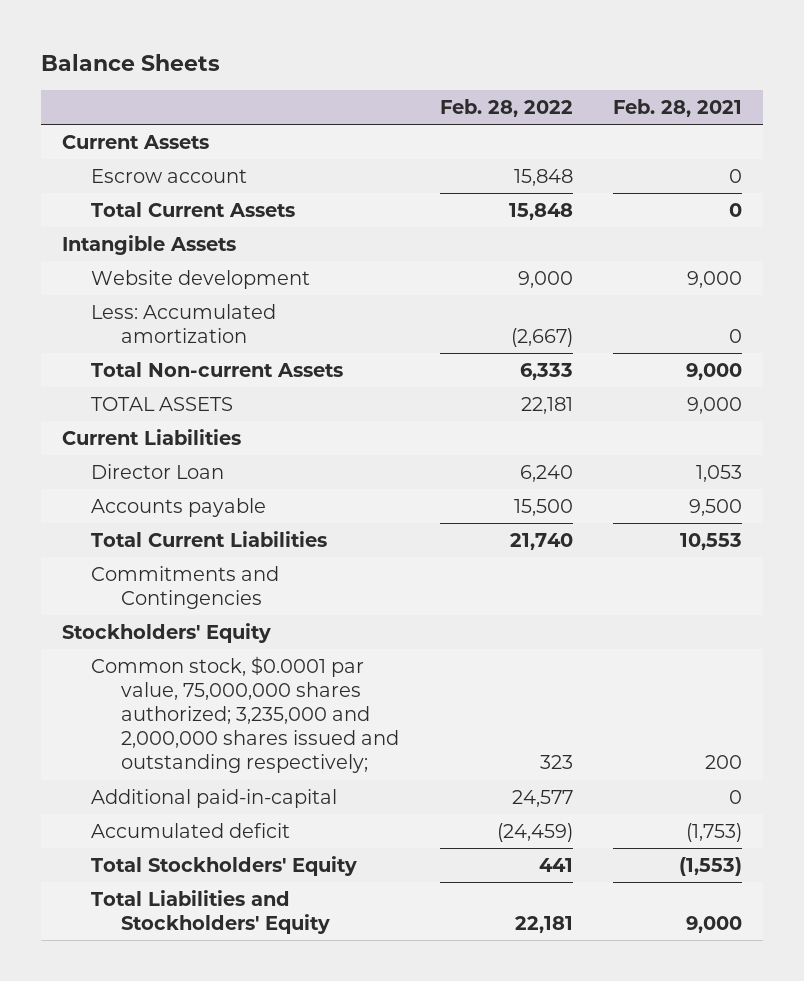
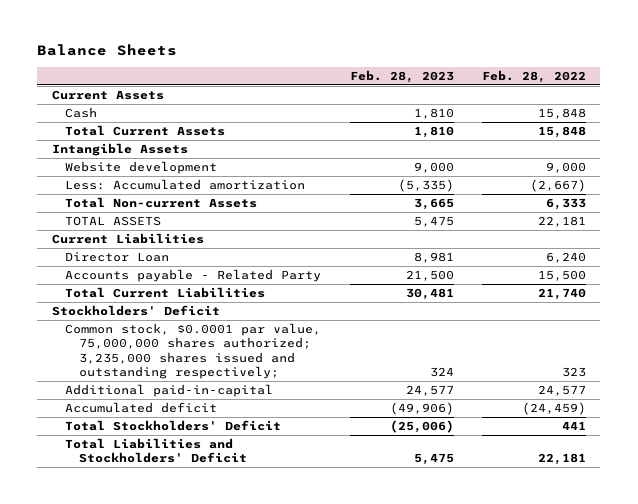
- | Feb. 28, 2022 | Feb. 28, 2021
+ | Feb. 28, 2023 | Feb. 28, 2022
- Escrow account | 15,848 | 0
+ Cash | 1,810 | 15,848
- Accounts payable | 15,500 | 9,500
+ Accounts payable - Related Party | 21,500 | 15,500
- Commitments and Contingencies
- Stockholders' Equity
- Common stock, $0.0001 par value, 75,000,000 shares authorized; 3,235,000 and 2,000,000 shares issued and outstanding respectively; | 323 | 200
+ Stockholders' Deficit
+ Common stock, $0.0001 par value, 75,000,000 shares authorized; 3,235,000 shares issued and outstanding respectively; | 324 | 323
- Total Stockholders' Equity | 441 | (1,553)
- Total Liabilities and Stockholders' Equity | 22,181 | 9,000
+ Total Stockholders' Deficit | (25,006) | 441
+ Total Liabilities and Stockholders' Deficit | 5,475 | 22,181

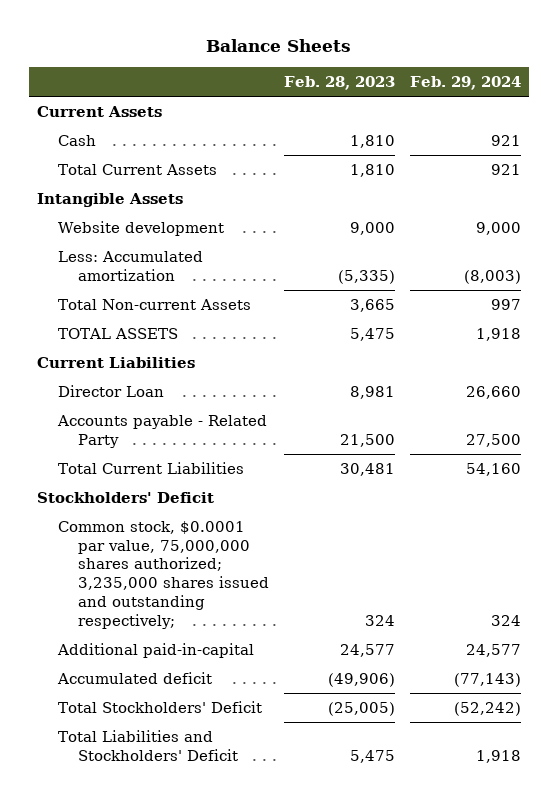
- | Feb. 28, 2023 | Feb. 28, 2022
+ | Feb. 28, 2023 | Feb. 29, 2024
- Total Stockholders' Deficit | (25,006) | 441
+ Total Stockholders' Deficit | (25,005) | (52,242)

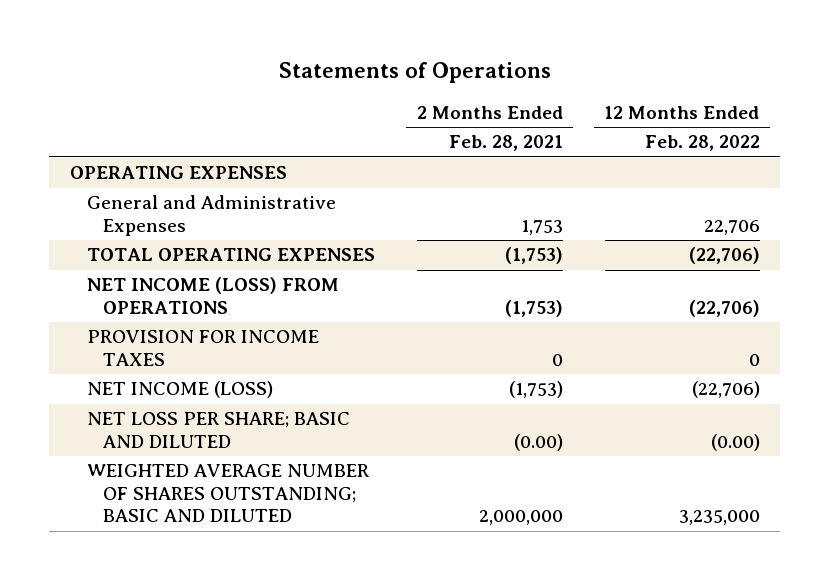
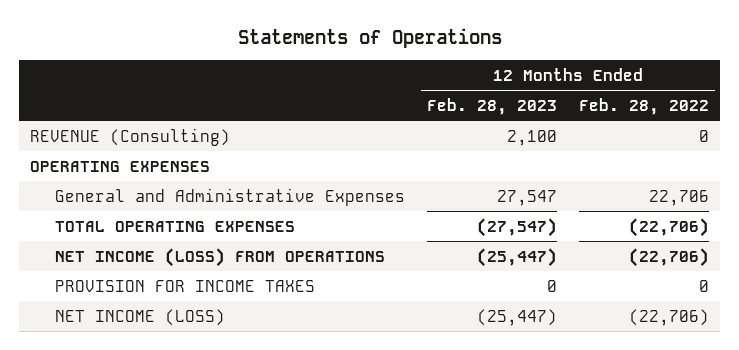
- | 2 Months Ended Feb. 28, 2021 | 12 Months Ended Feb. 28, 2022
+ | 12 Months Ended Feb. 28, 2023 | 12 Months Ended Feb. 28, 2022
+ REVENUE (Consulting) | 2,100 | 0
- NET LOSS PER SHARE; BASIC AND DILUTED | (0.00) | (0.00)
- WEIGHTED AVERAGE NUMBER OF SHARES OUTSTANDING; BASIC AND DILUTED | 2,000,000 | 3,235,000

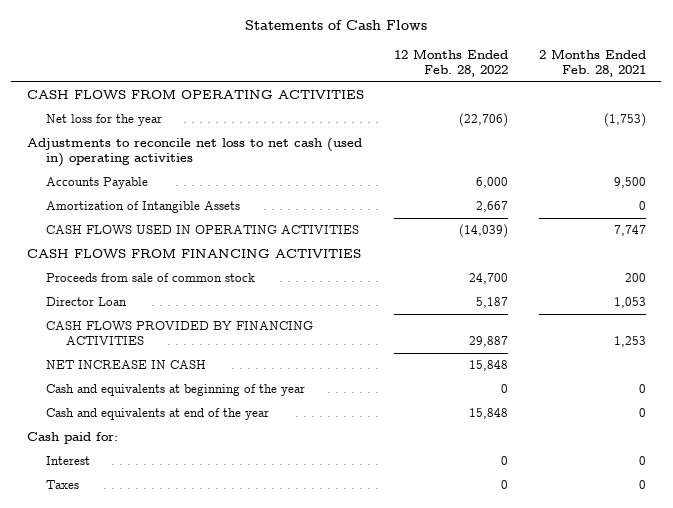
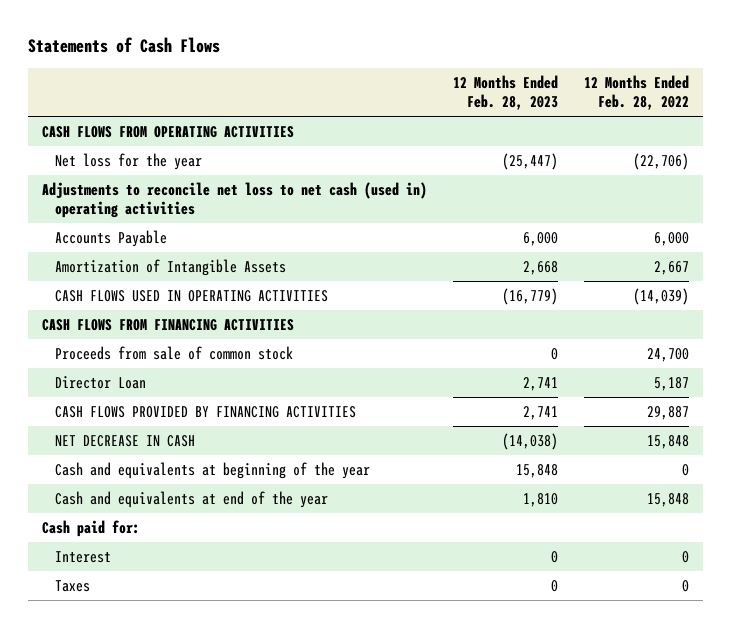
- | 12 Months Ended Feb. 28, 2022 | 2 Months Ended Feb. 28, 2021
+ | 12 Months Ended Feb. 28, 2023 | 12 Months Ended Feb. 28, 2022
- NET INCREASE IN CASH | 15,848 |
+ NET DECREASE IN CASH | (14,038) | 15,848

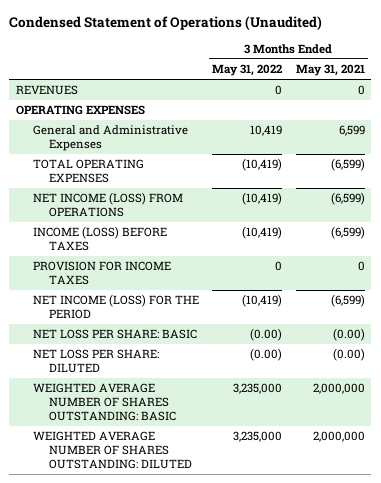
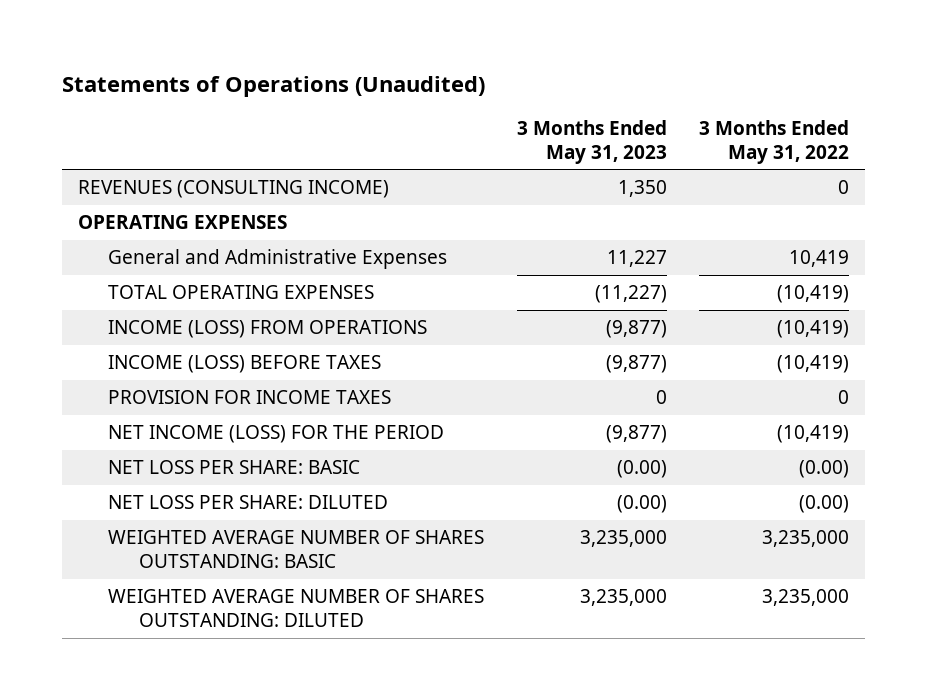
- Condensed Statement of Operations (Unaudited)
+ Statements of Operations (Unaudited)
- | 3 Months Ended May 31, 2022 | 3 Months Ended May 31, 2021
+ | 3 Months Ended May 31, 2023 | 3 Months Ended May 31, 2022
- REVENUES | 0 | 0
+ REVENUES (CONSULTING INCOME) | 1,350 | 0
- NET INCOME (LOSS) FROM OPERATIONS | (10,419) | (6,599)
+ INCOME (LOSS) FROM OPERATIONS | (9,877) | (10,419)

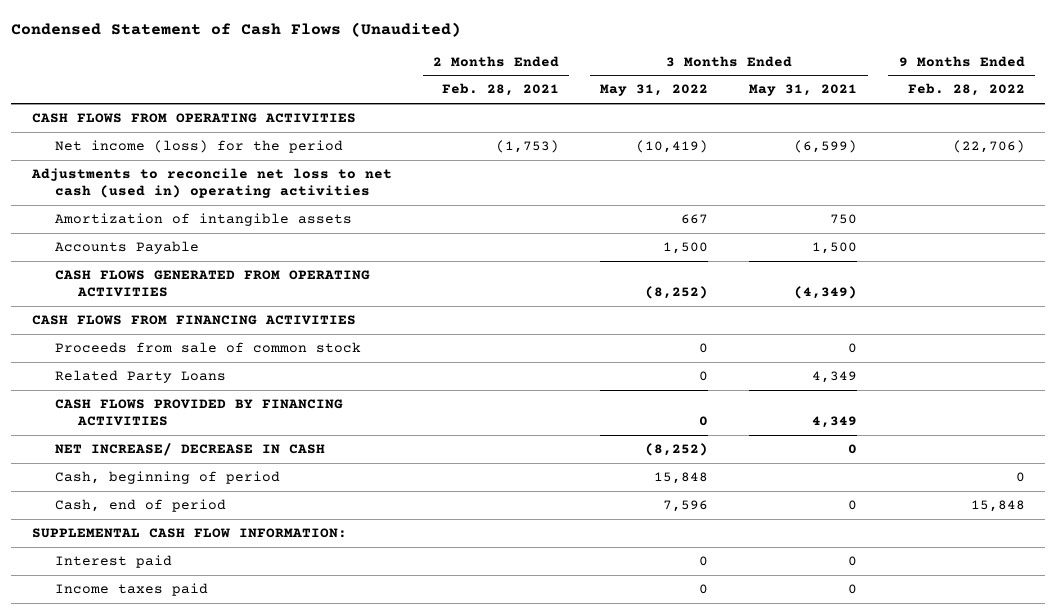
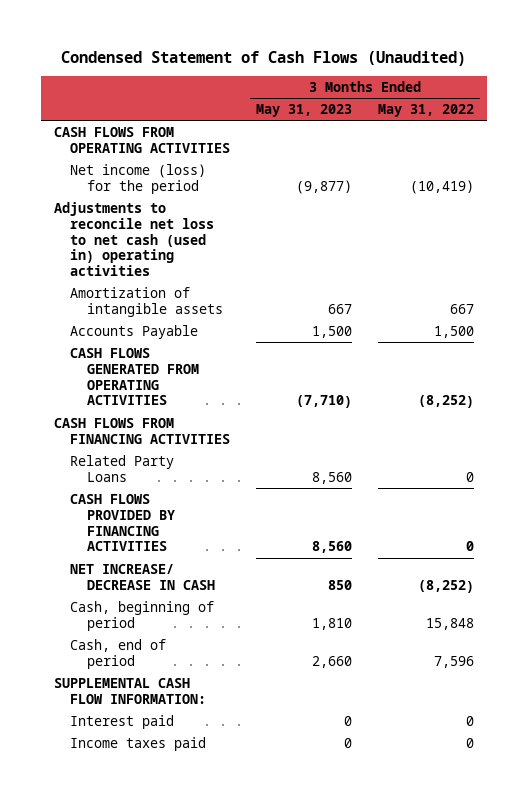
- | 2 Months Ended Feb. 28, 2021 | 3 Months Ended May 31, 2022 | 3 Months Ended May 31, 2021 | 9 Months Ended Feb. 28, 2022
+ | 3 Months Ended May 31, 2023 | 3 Months Ended May 31, 2022
- Proceeds from sale of common stock | | 0 | 0 |

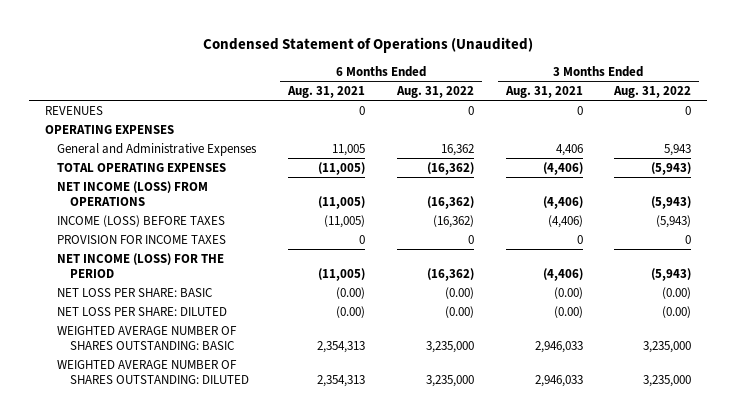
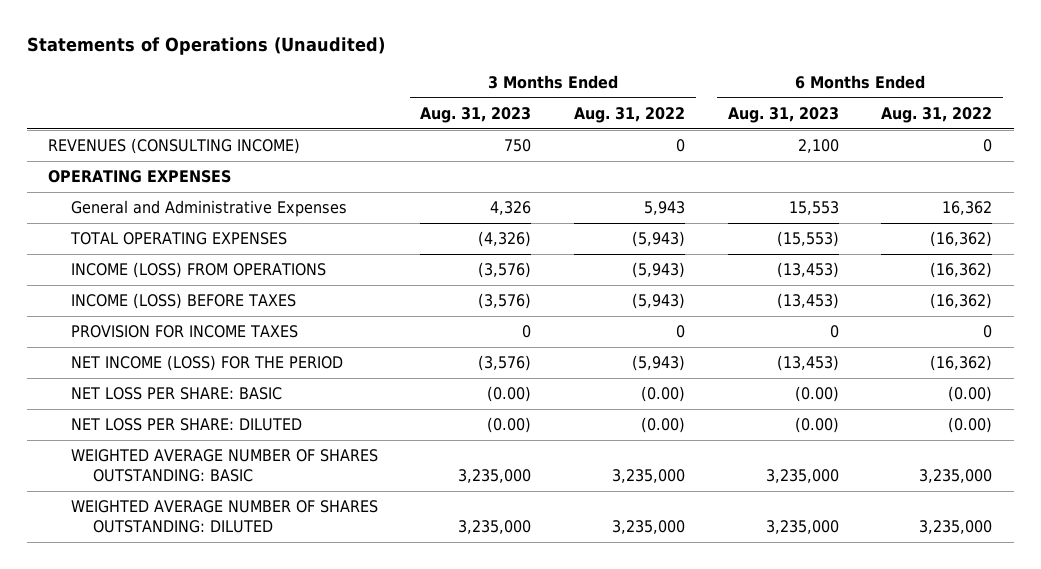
- Condensed Statement of Operations (Unaudited)
+ Statements of Operations (Unaudited)
- | 6 Months Ended Aug. 31, 2021 | 6 Months Ended Aug. 31, 2022 | 3 Months Ended Aug. 31, 2021 | 3 Months Ended Aug. 31, 2022
+ | 3 Months Ended Aug. 31, 2023 | 3 Months Ended Aug. 31, 2022 | 6 Months Ended Aug. 31, 2023 | 6 Months Ended Aug. 31, 2022
- REVENUES | 0 | 0 | 0 | 0
+ REVENUES (CONSULTING INCOME) | 750 | 0 | 2,100 | 0
- NET INCOME (LOSS) FROM OPERATIONS | (11,005) | (16,362) | (4,406) | (5,943)
+ INCOME (LOSS) FROM OPERATIONS | (3,576) | (5,943) | (13,453) | (16,362)

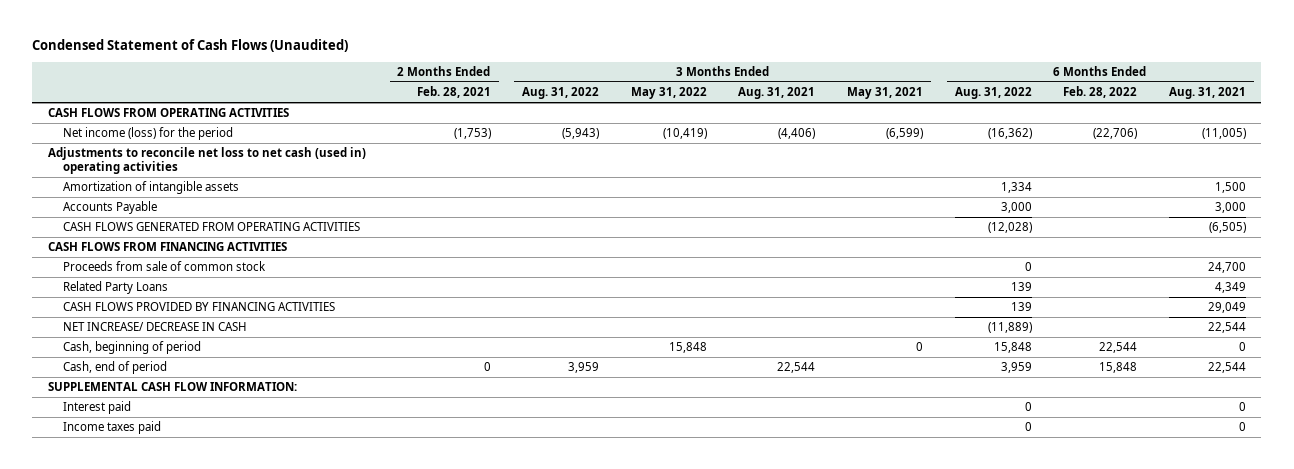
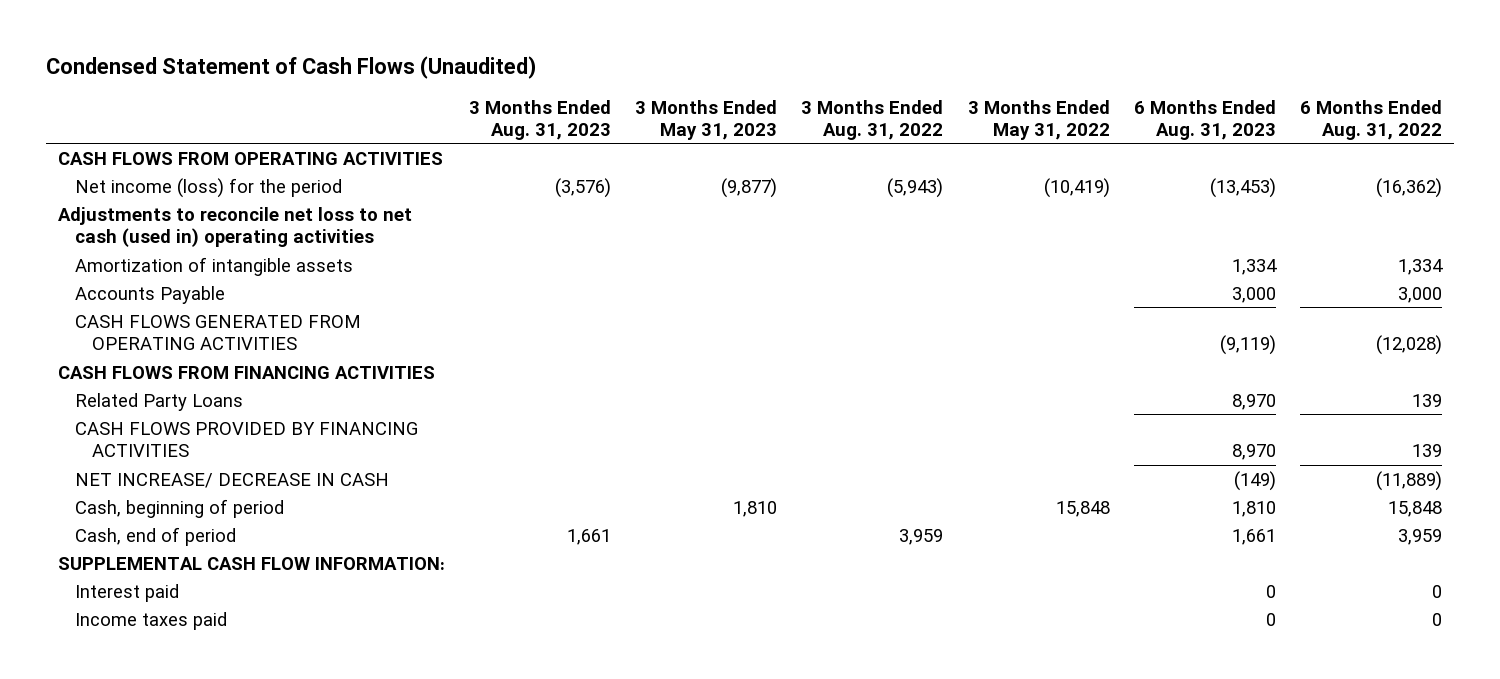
- | 2 Months Ended Feb. 28, 2021 | 3 Months Ended Aug. 31, 2022 | 3 Months Ended May 31, 2022 | 3 Months Ended Aug. 31, 2021 | 3 Months Ended May 31, 2021 | 6 Months Ended Aug. 31, 2022 | 6 Months Ended Feb. 28, 2022 | 6 Months Ended Aug. 31, 2021
+ | 3 Months Ended Aug. 31, 2023 | 3 Months Ended May 31, 2023 | 3 Months Ended Aug. 31, 2022 | 3 Months Ended May 31, 2022 | 6 Months Ended Aug. 31, 2023 | 6 Months Ended Aug. 31, 2022
- Proceeds from sale of common stock | | | | | | 0 | | 24,700

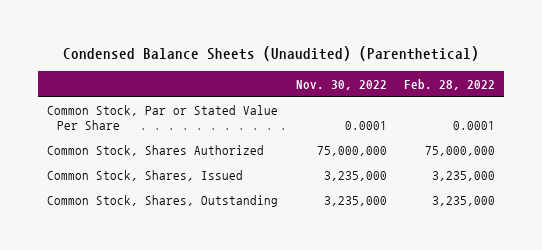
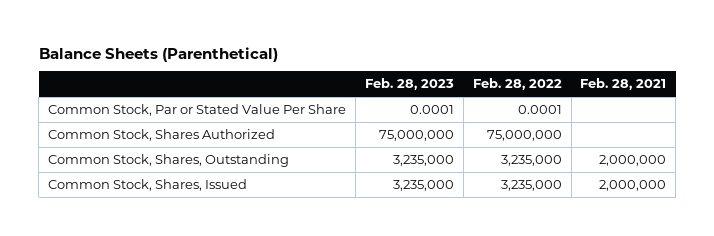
- Condensed Balance Sheets (Unaudited) (Parenthetical)
+ Balance Sheets (Parenthetical)
- | Nov. 30, 2022 | Feb. 28, 2022
+ | Feb. 28, 2023 | Feb. 28, 2022 | Feb. 28, 2021
moved down: Common Stock, Shares, Issued | 3,235,000 | 3,235,000 | 2,000,000

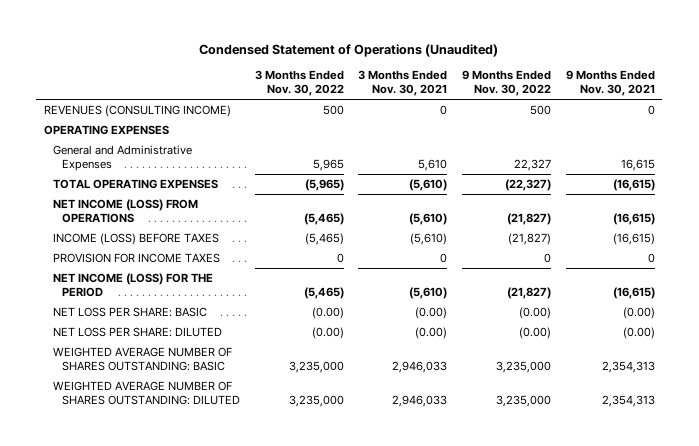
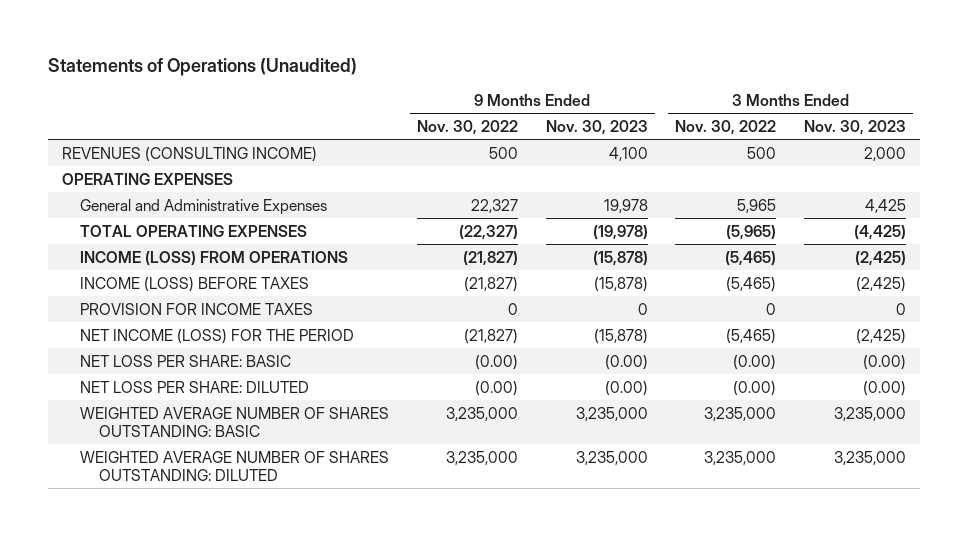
- Condensed Statement of Operations (Unaudited)
+ Statements of Operations (Unaudited)
- | 3 Months Ended Nov. 30, 2022 | 3 Months Ended Nov. 30, 2021 | 9 Months Ended Nov. 30, 2022 | 9 Months Ended Nov. 30, 2021
+ | 9 Months Ended Nov. 30, 2022 | 9 Months Ended Nov. 30, 2023 | 3 Months Ended Nov. 30, 2022 | 3 Months Ended Nov. 30, 2023
- NET INCOME (LOSS) FROM OPERATIONS | (5,465) | (5,610) | (21,827) | (16,615)
+ INCOME (LOSS) FROM OPERATIONS | (21,827) | (15,878) | (5,465) | (2,425)

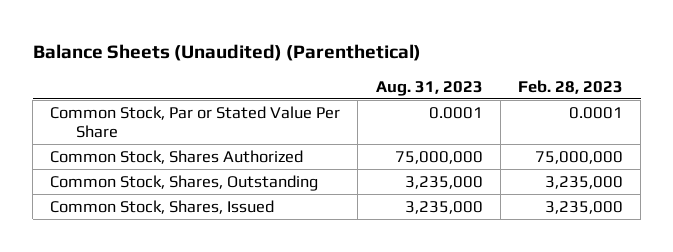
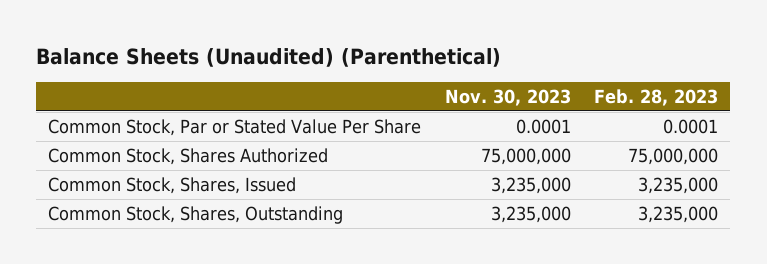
- | Aug. 31, 2023 | Feb. 28, 2023
+ | Nov. 30, 2023 | Feb. 28, 2023
moved down: Common Stock, Shares, Outstanding | 3,235,000 | 3,235,000

